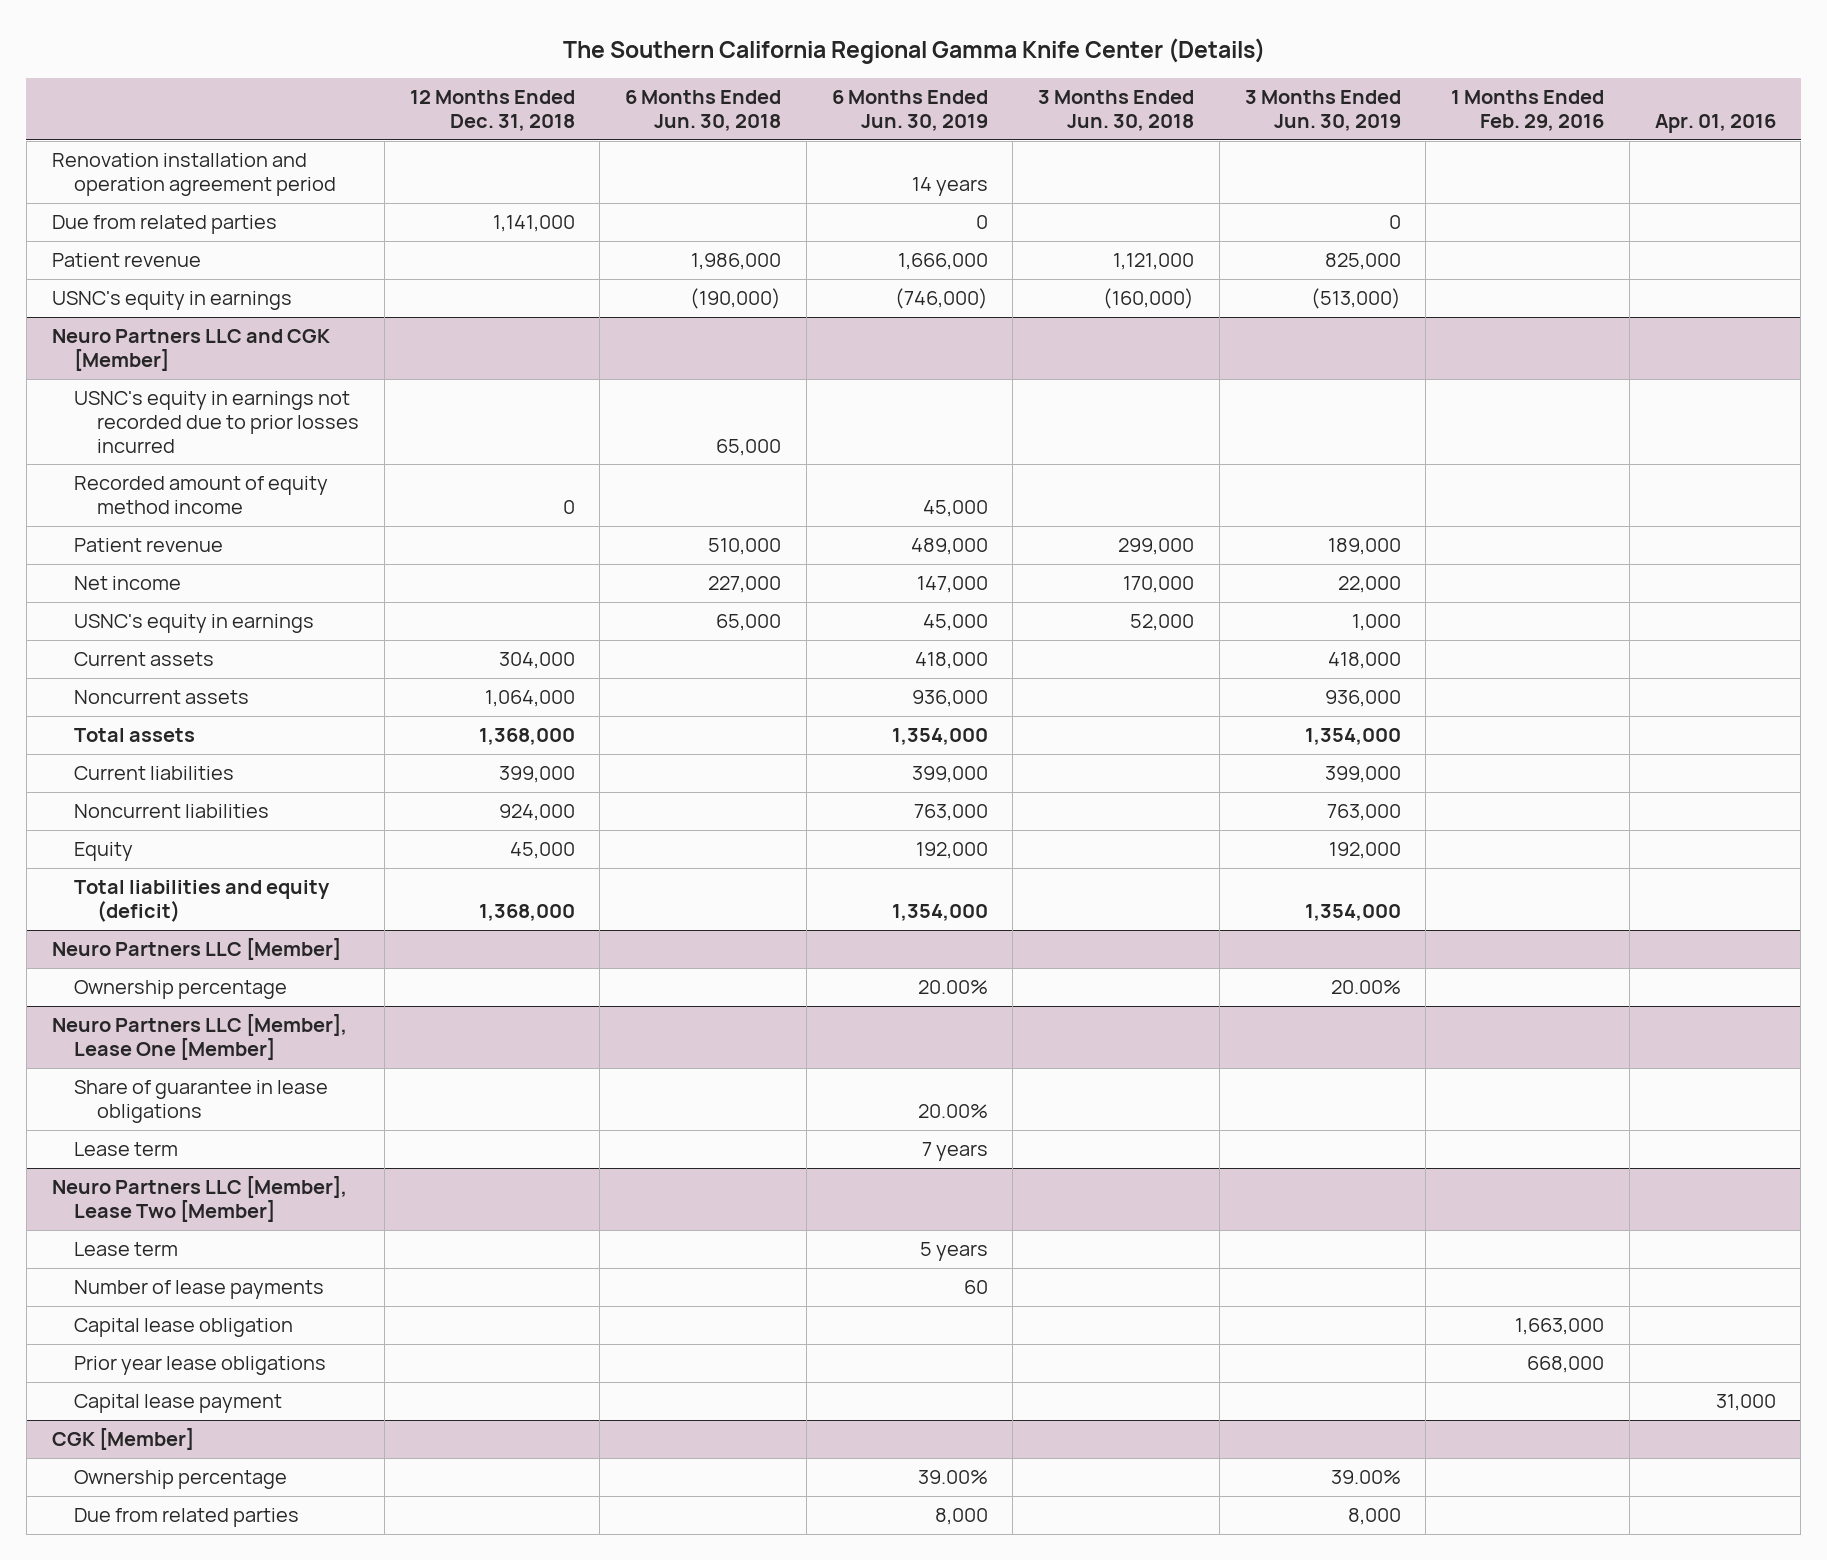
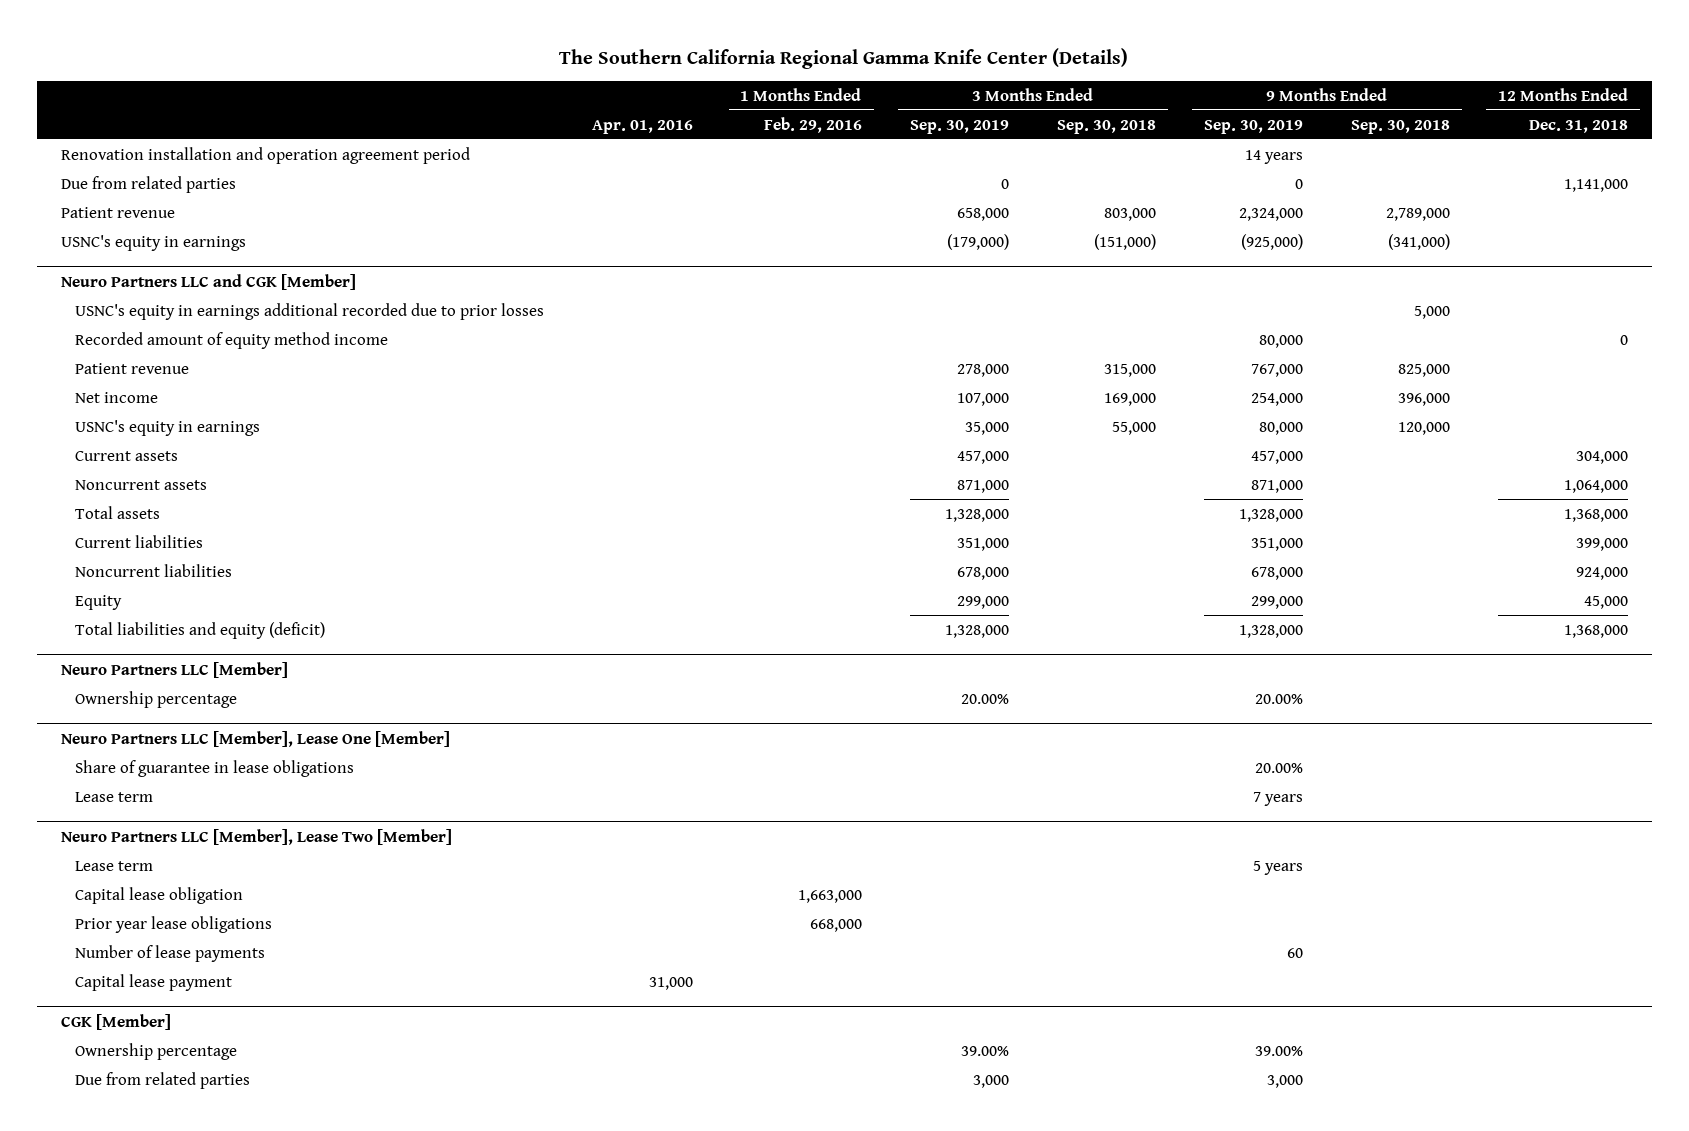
- | 12 Months Ended Dec. 31, 2018 | 6 Months Ended Jun. 30, 2018 | 6 Months Ended Jun. 30, 2019 | 3 Months Ended Jun. 30, 2018 | 3 Months Ended Jun. 30, 2019 | 1 Months Ended Feb. 29, 2016 | Apr. 01, 2016
+ | Apr. 01, 2016 | 1 Months Ended Feb. 29, 2016 | 3 Months Ended Sep. 30, 2019 | 3 Months Ended Sep. 30, 2018 | 9 Months Ended Sep. 30, 2019 | 9 Months Ended Sep. 30, 2018 | 12 Months Ended Dec. 31, 2018
@ Neuro Partners LLC and CGK [Member]
- USNC's equity in earnings not recorded due to prior losses incurred | | 65,000 | | | | |
+ USNC's equity in earnings additional recorded due to prior losses | | | | | | 5,000 |
@ Neuro Partners LLC [Member], Lease Two [Member]
moved down: Number of lease payments | | | | | 60 | |

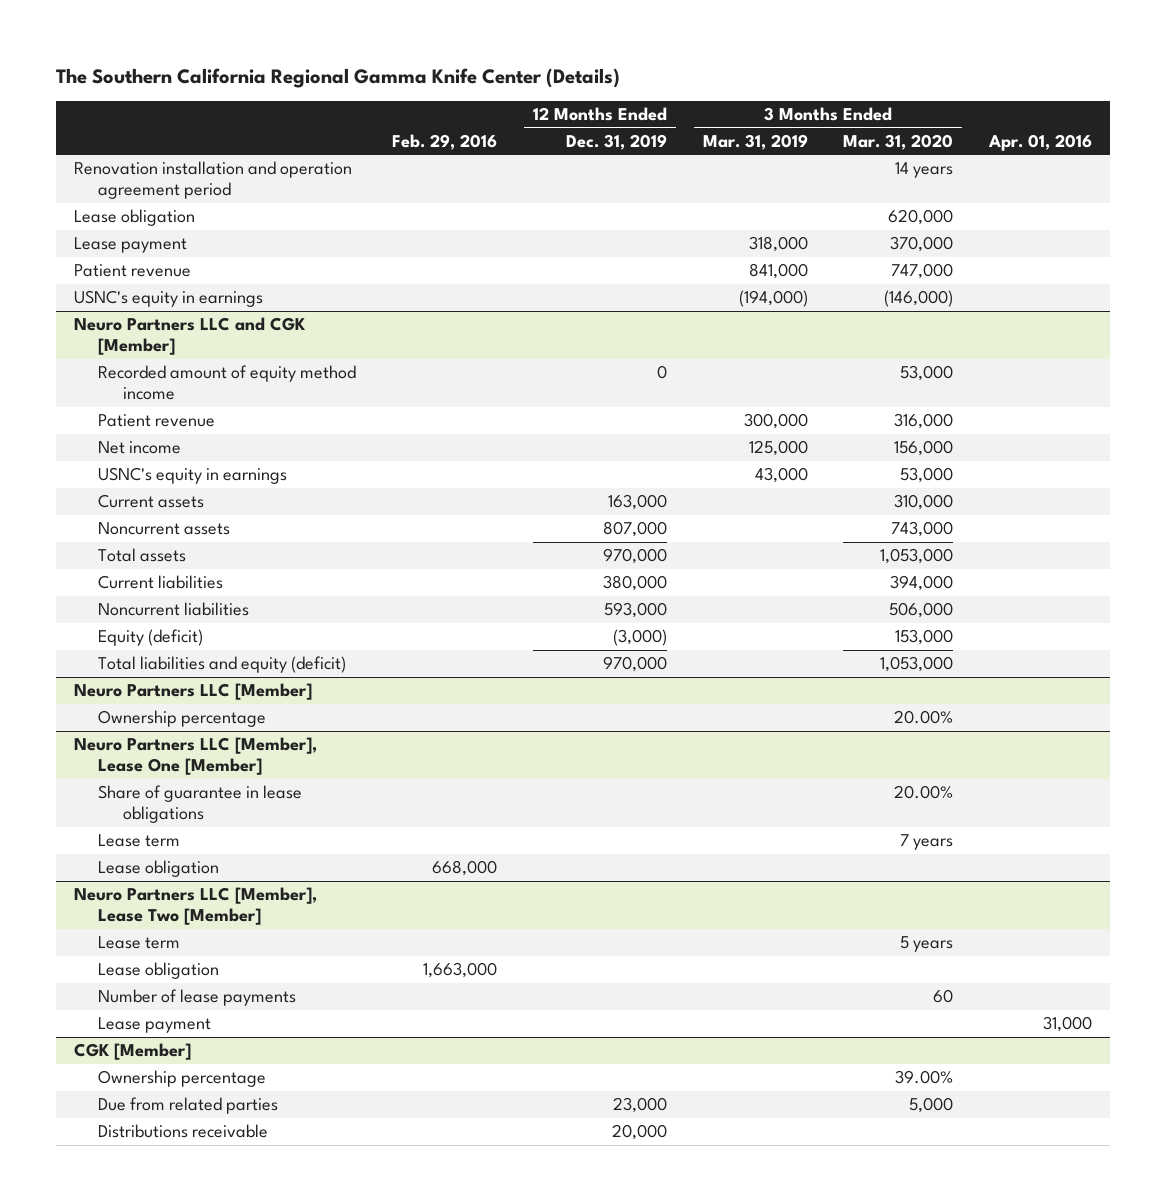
- | Apr. 01, 2016 | 1 Months Ended Feb. 29, 2016 | 3 Months Ended Sep. 30, 2019 | 3 Months Ended Sep. 30, 2018 | 9 Months Ended Sep. 30, 2019 | 9 Months Ended Sep. 30, 2018 | 12 Months Ended Dec. 31, 2018
+ | Feb. 29, 2016 | 12 Months Ended Dec. 31, 2019 | 3 Months Ended Mar. 31, 2019 | 3 Months Ended Mar. 31, 2020 | Apr. 01, 2016
- Due from related parties | | | 0 | | 0 | | 1,141,000
+ Lease obligation | | | | 620,000 |
+ Lease payment | | | 318,000 | 370,000 |
@ Neuro Partners LLC and CGK [Member]
- USNC's equity in earnings additional recorded due to prior losses | | | | | | 5,000 |
- Equity | | | 299,000 | | 299,000 | | 45,000
+ Equity (deficit) | | (3,000) | | 153,000 |
@ Neuro Partners LLC [Member], Lease One [Member]
+ Lease obligation | 668,000 | | | |
@ Neuro Partners LLC [Member], Lease Two [Member]
- Capital lease obligation | | 1,663,000 | | | | |
- Prior year lease obligations | | 668,000 | | | | |
+ Lease obligation | 1,663,000 | | | |
- Capital lease payment | 31,000 | | | | | |
+ Lease payment | | | | | 31,000
@ CGK [Member]
+ Distributions receivable | | 20,000 | | |

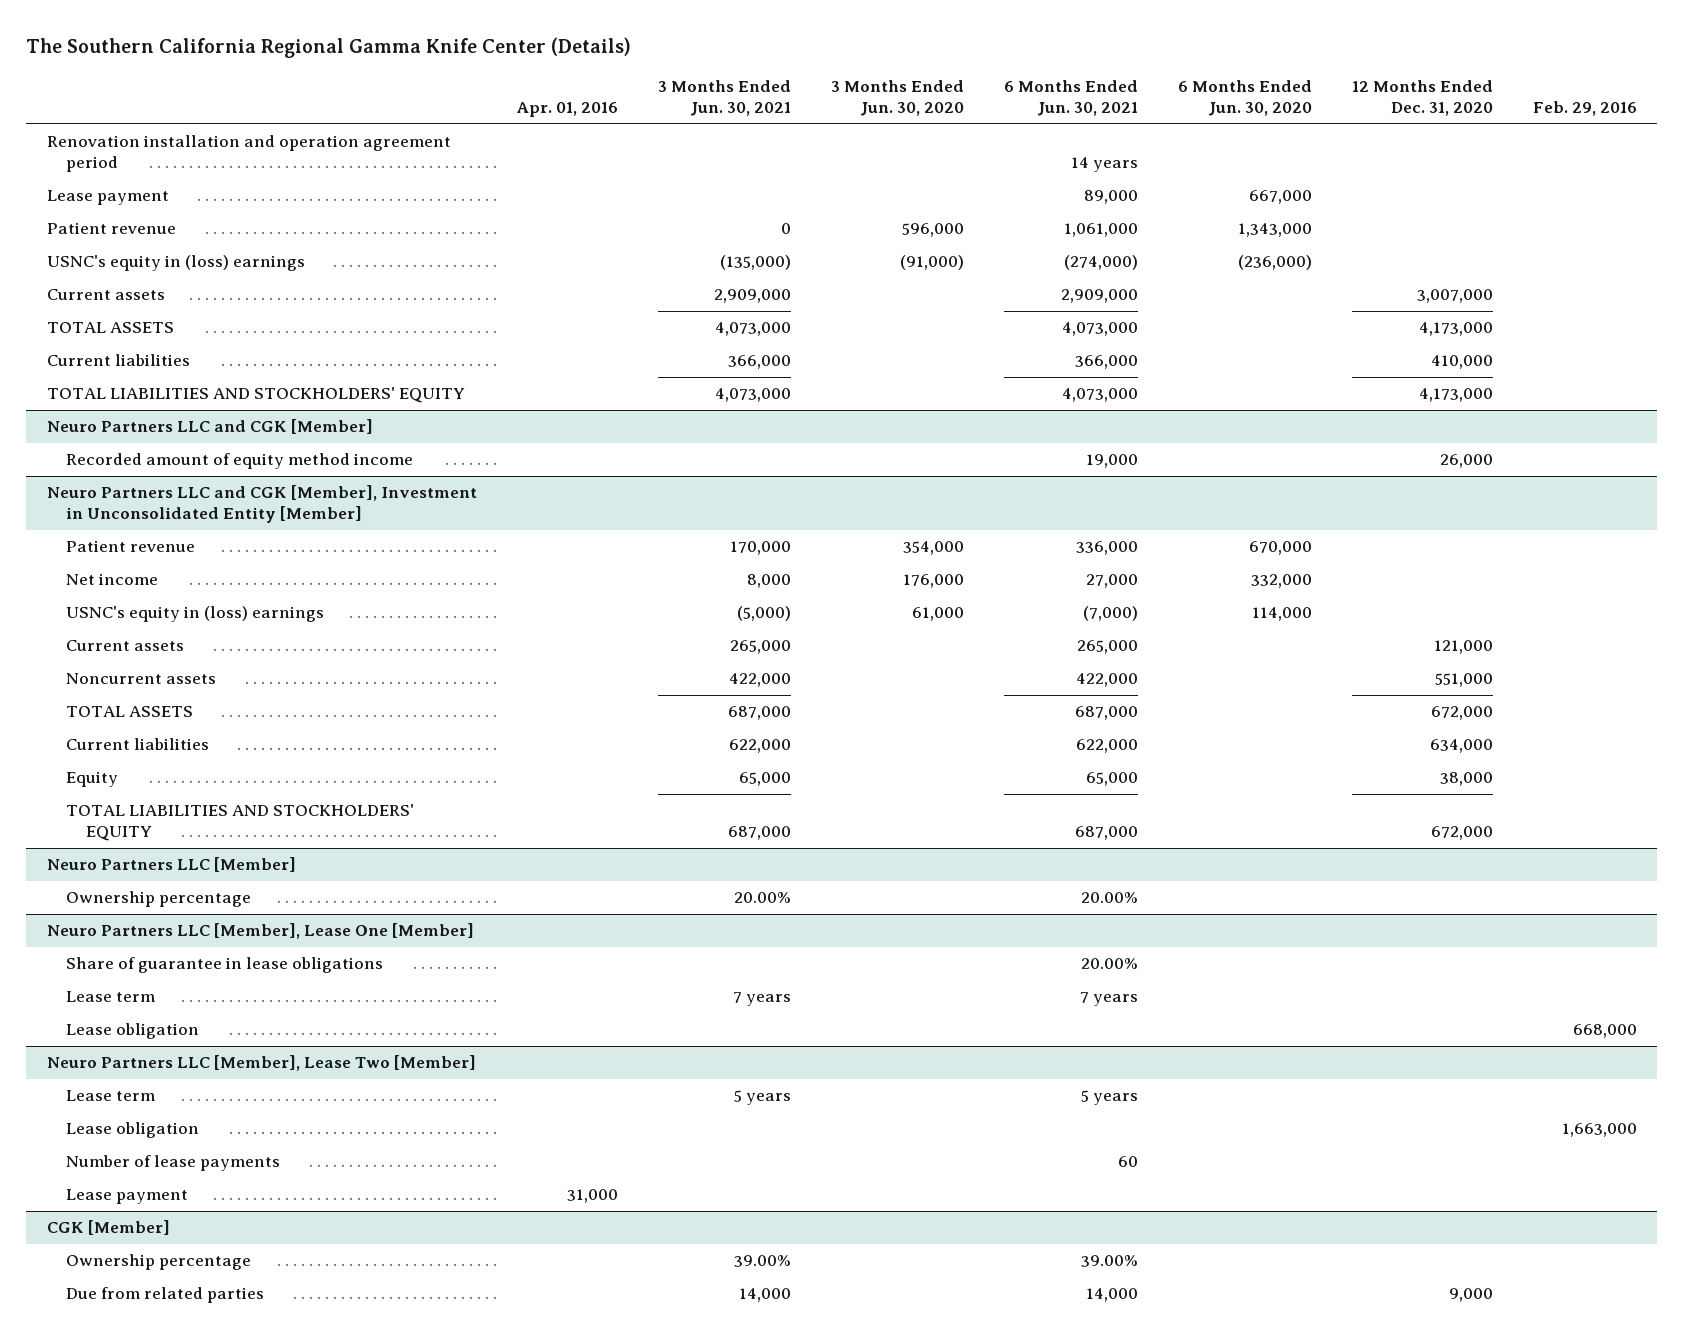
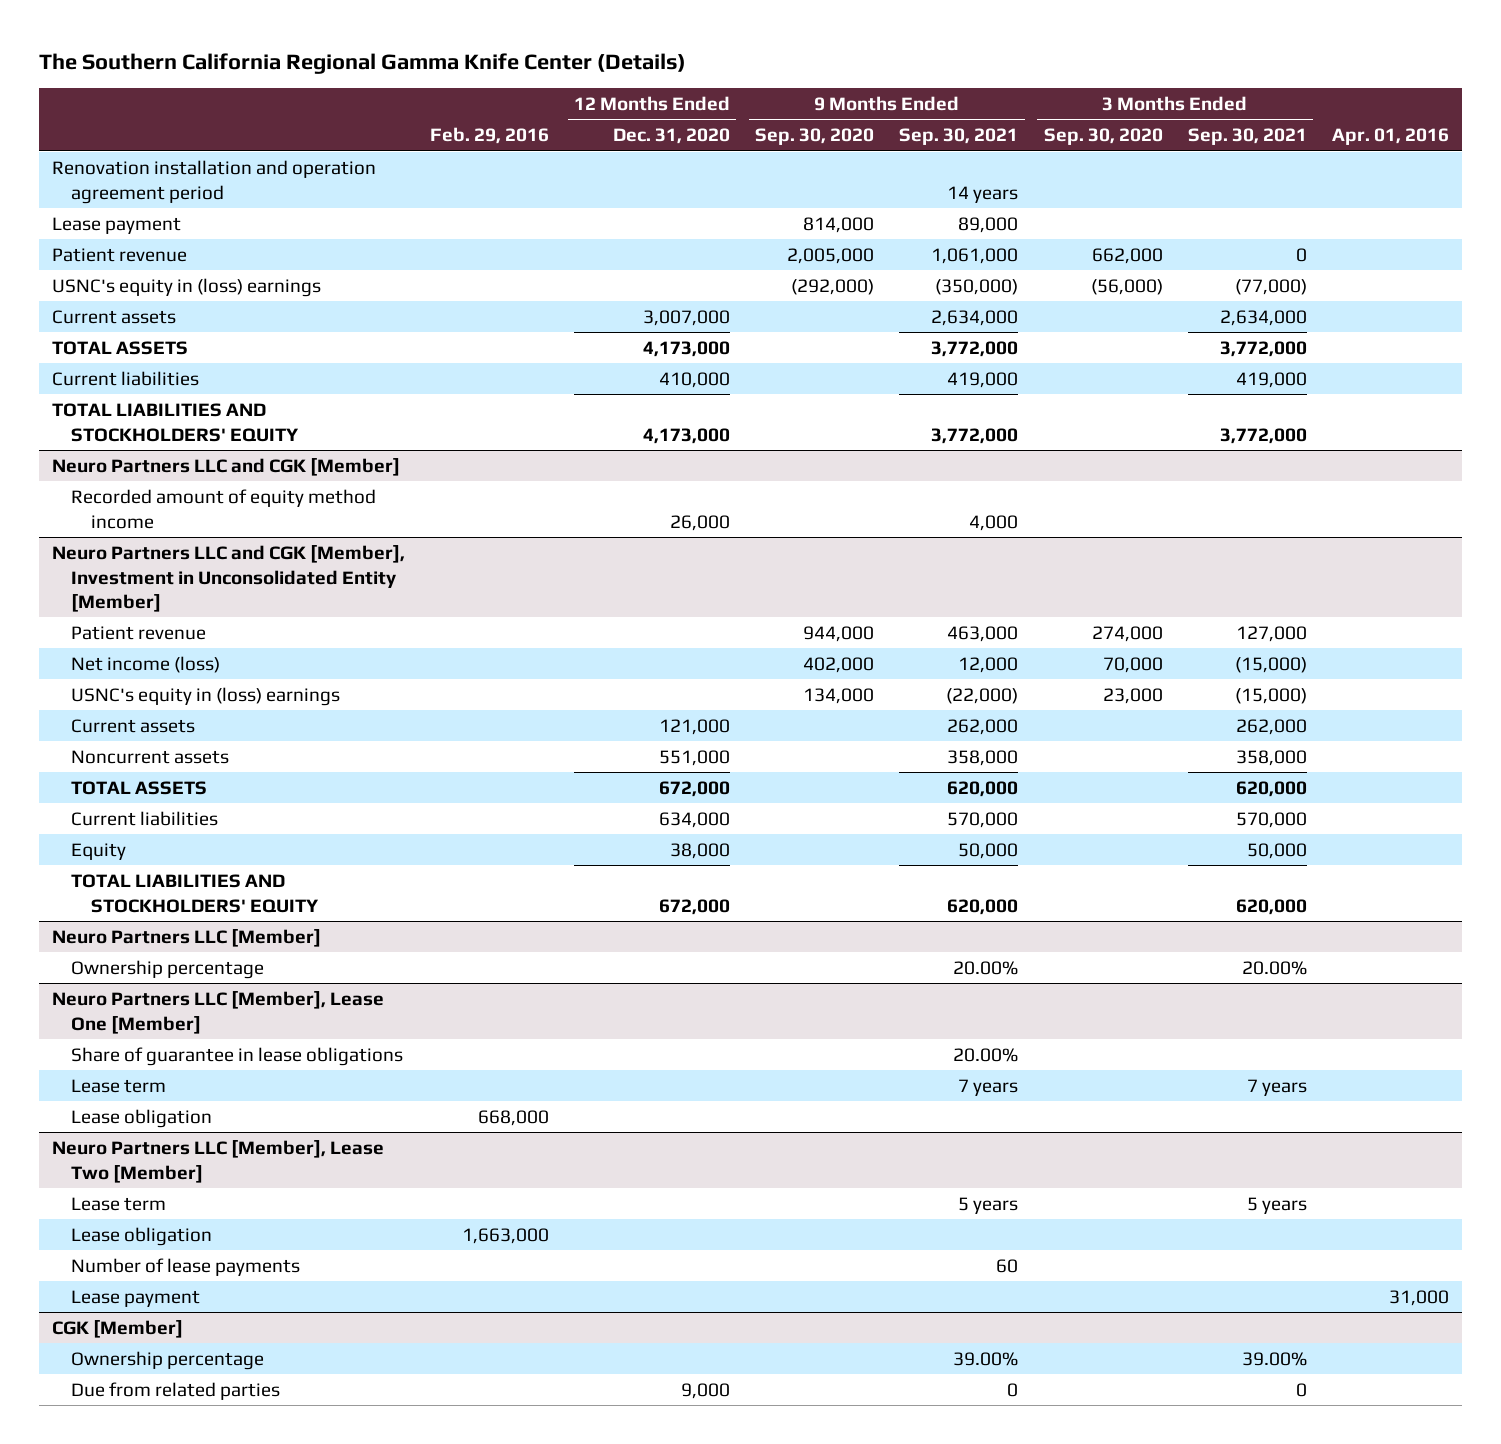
- | Apr. 01, 2016 | 3 Months Ended Jun. 30, 2021 | 3 Months Ended Jun. 30, 2020 | 6 Months Ended Jun. 30, 2021 | 6 Months Ended Jun. 30, 2020 | 12 Months Ended Dec. 31, 2020 | Feb. 29, 2016
+ | Feb. 29, 2016 | 12 Months Ended Dec. 31, 2020 | 9 Months Ended Sep. 30, 2020 | 9 Months Ended Sep. 30, 2021 | 3 Months Ended Sep. 30, 2020 | 3 Months Ended Sep. 30, 2021 | Apr. 01, 2016
@ Neuro Partners LLC and CGK [Member], Investment in Unconsolidated Entity [Member]
- Net income | | 8,000 | 176,000 | 27,000 | 332,000 | |
+ Net income (loss) | | | 402,000 | 12,000 | 70,000 | (15,000) |

